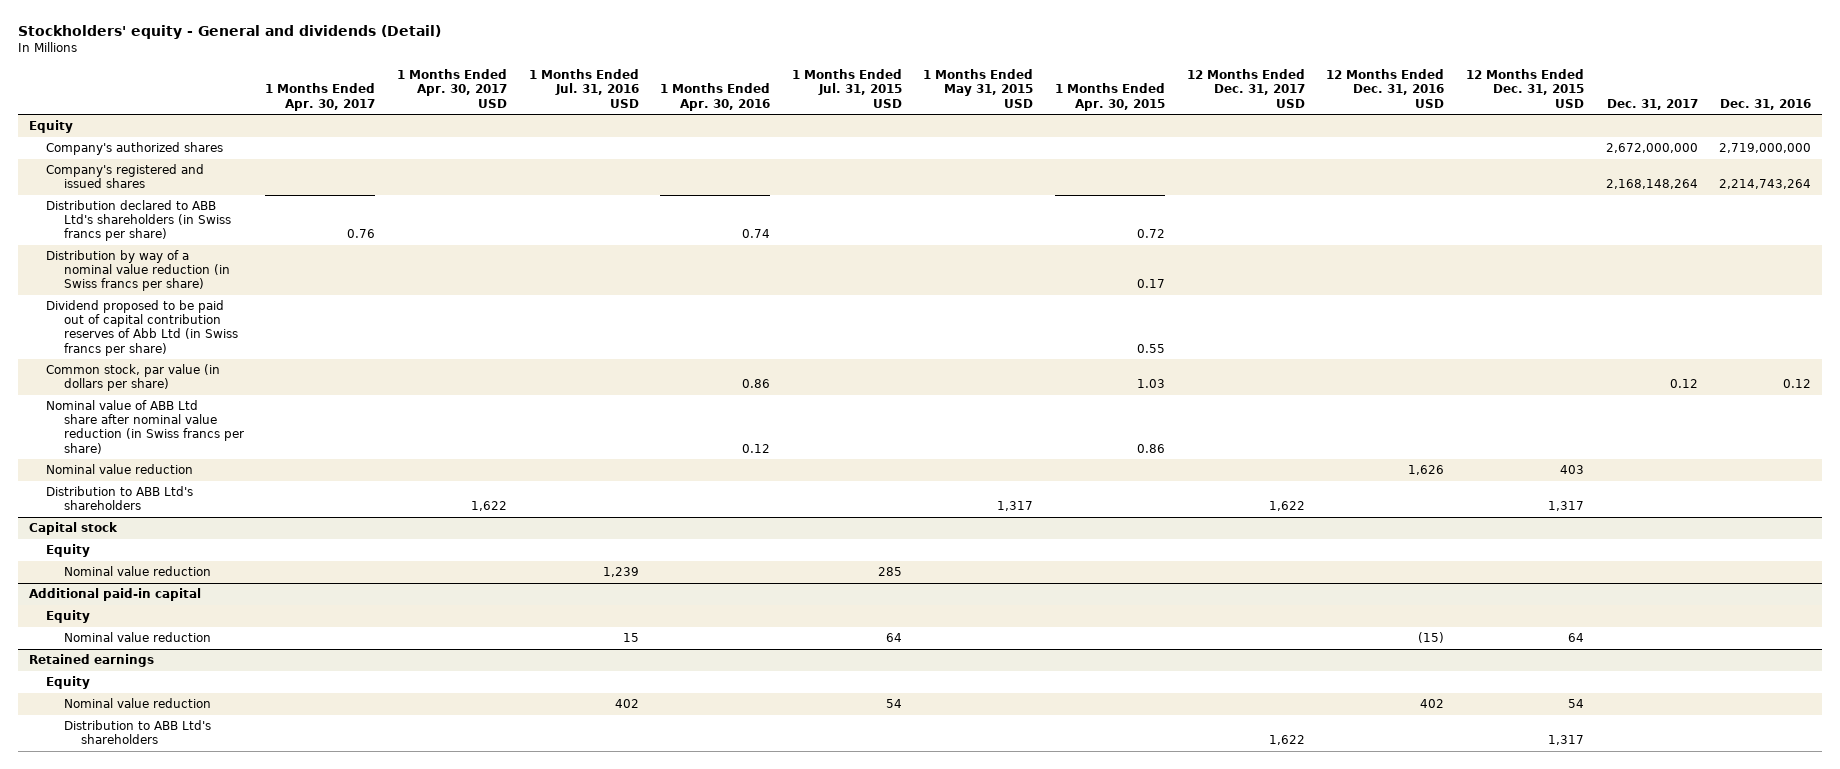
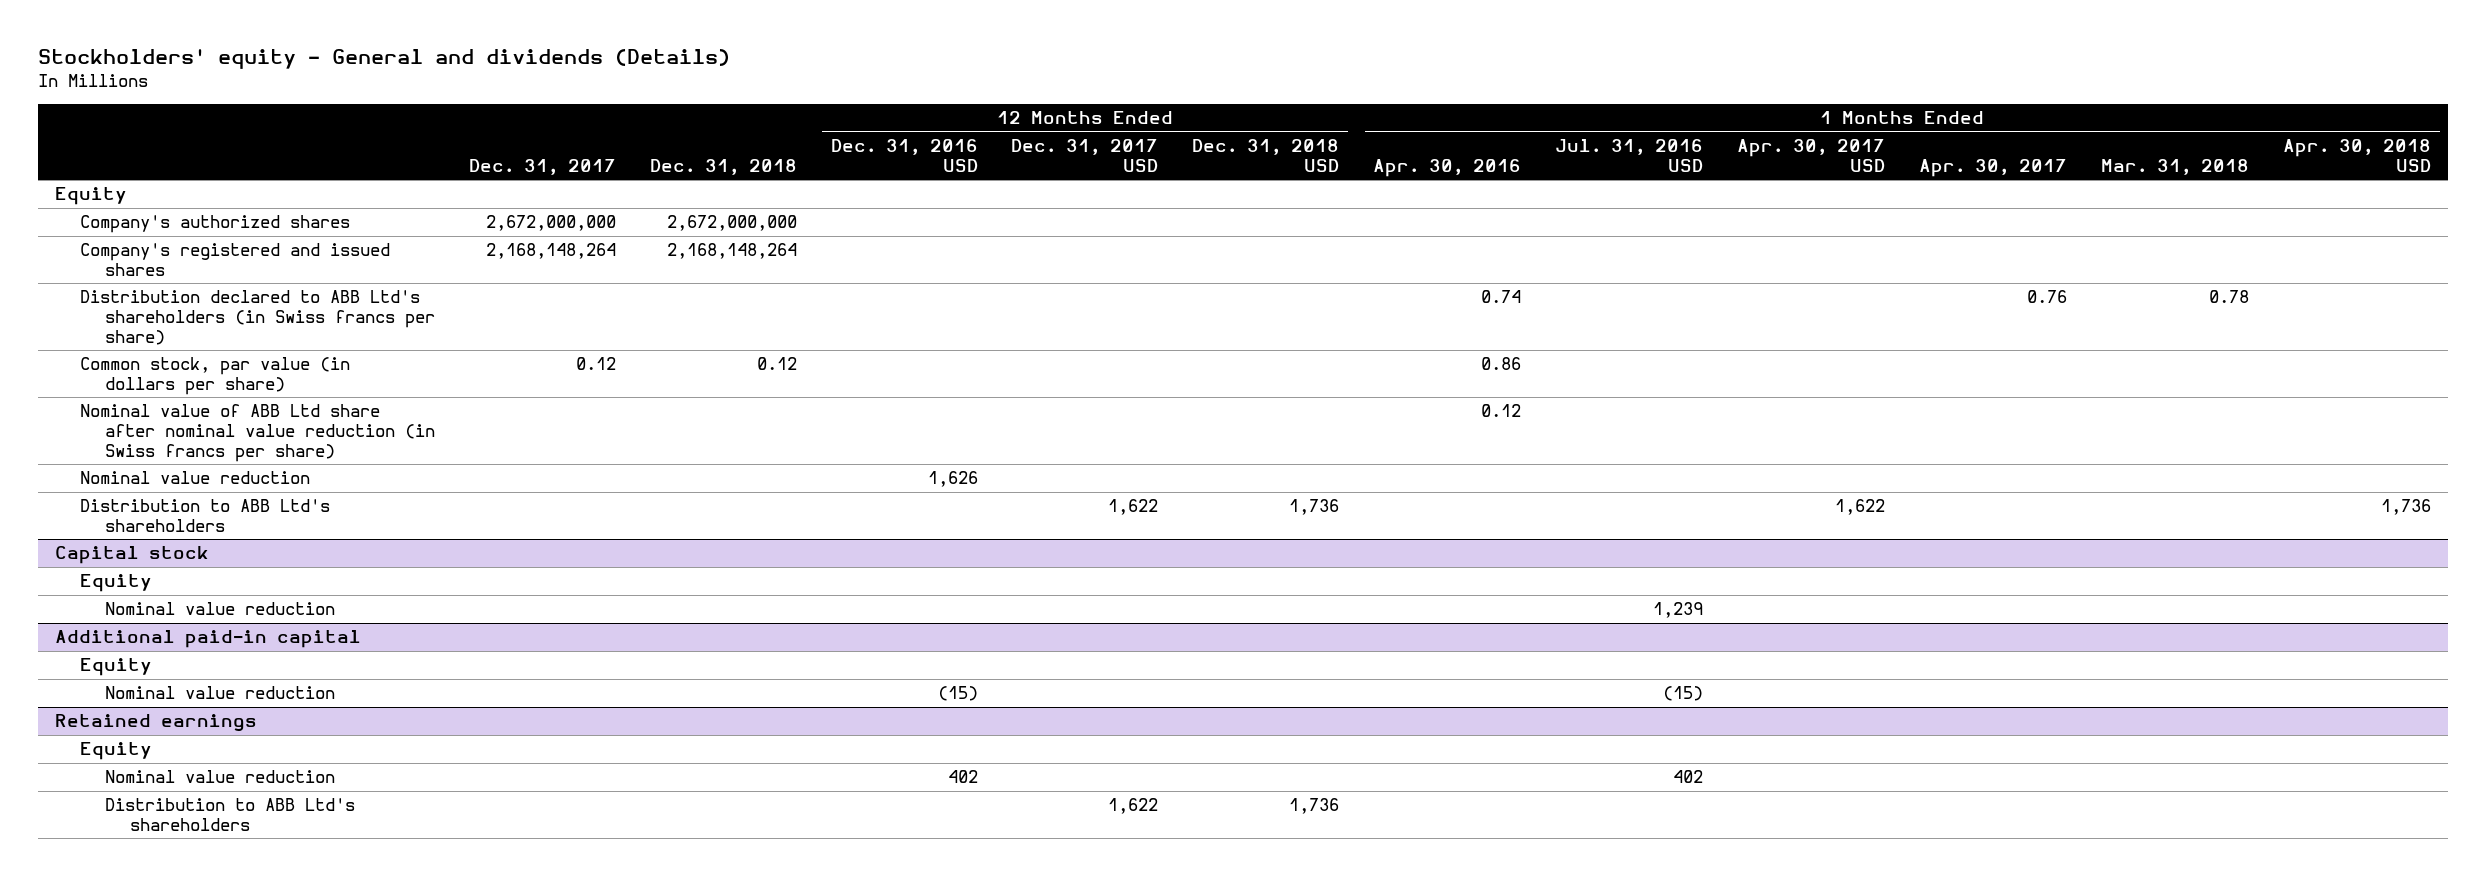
- Stockholders' equity - General and dividends (Detail)
+ Stockholders' equity - General and dividends (Details)
- | 1 Months Ended Apr. 30, 2017 | 1 Months Ended Apr. 30, 2017 USD | 1 Months Ended Jul. 31, 2016 USD | 1 Months Ended Apr. 30, 2016 | 1 Months Ended Jul. 31, 2015 USD | 1 Months Ended May 31, 2015 USD | 1 Months Ended Apr. 30, 2015 | 12 Months Ended Dec. 31, 2017 USD | 12 Months Ended Dec. 31, 2016 USD | 12 Months Ended Dec. 31, 2015 USD | Dec. 31, 2017 | Dec. 31, 2016
+ | Dec. 31, 2017 | Dec. 31, 2018 | 12 Months Ended Dec. 31, 2016 USD | 12 Months Ended Dec. 31, 2017 USD | 12 Months Ended Dec. 31, 2018 USD | 1 Months Ended Apr. 30, 2016 | 1 Months Ended Jul. 31, 2016 USD | 1 Months Ended Apr. 30, 2017 USD | 1 Months Ended Apr. 30, 2017 | 1 Months Ended Mar. 31, 2018 | 1 Months Ended Apr. 30, 2018 USD
- Distribution by way of a nominal value reduction (in Swiss francs per share) | | | | | | | 0.17 | | | | |
- Dividend proposed to be paid out of capital contribution reserves of Abb Ltd (in Swiss francs per share) | | | | | | | 0.55 | | | | |
@ Additional paid-in capital
- Nominal value reduction | | | 15 | | 64 | | | | (15) | 64 | |
+ Nominal value reduction | | | (15) | | | | (15) | | | |

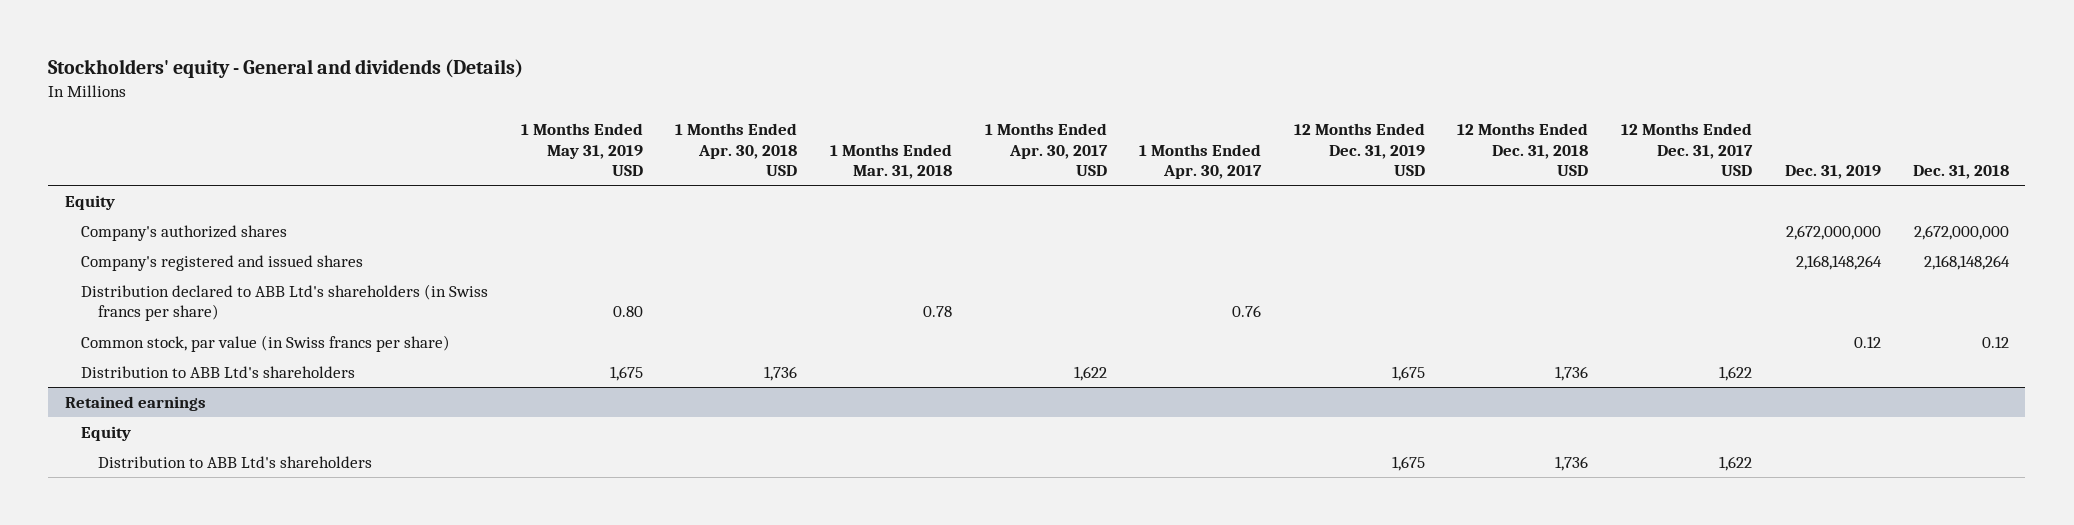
- | Dec. 31, 2017 | Dec. 31, 2018 | 12 Months Ended Dec. 31, 2016 USD | 12 Months Ended Dec. 31, 2017 USD | 12 Months Ended Dec. 31, 2018 USD | 1 Months Ended Apr. 30, 2016 | 1 Months Ended Jul. 31, 2016 USD | 1 Months Ended Apr. 30, 2017 USD | 1 Months Ended Apr. 30, 2017 | 1 Months Ended Mar. 31, 2018 | 1 Months Ended Apr. 30, 2018 USD
+ | 1 Months Ended May 31, 2019 USD | 1 Months Ended Apr. 30, 2018 USD | 1 Months Ended Mar. 31, 2018 | 1 Months Ended Apr. 30, 2017 USD | 1 Months Ended Apr. 30, 2017 | 12 Months Ended Dec. 31, 2019 USD | 12 Months Ended Dec. 31, 2018 USD | 12 Months Ended Dec. 31, 2017 USD | Dec. 31, 2019 | Dec. 31, 2018
- Common stock, par value (in dollars per share) | 0.12 | 0.12 | | | | 0.86 | | | | |
- Nominal value of ABB Ltd share after nominal value reduction (in Swiss francs per share) | | | | | | 0.12 | | | | |
- Nominal value reduction | | | 1,626 | | | | | | | |
+ Common stock, par value (in Swiss francs per share) | | | | | | | | | 0.12 | 0.12
- Capital stock
- Equity
- Nominal value reduction | | | | | | | 1,239 | | | |
- Additional paid-in capital
- Equity
- Nominal value reduction | | | (15) | | | | (15) | | | |
@ Retained earnings
- Nominal value reduction | | | 402 | | | | 402 | | | |

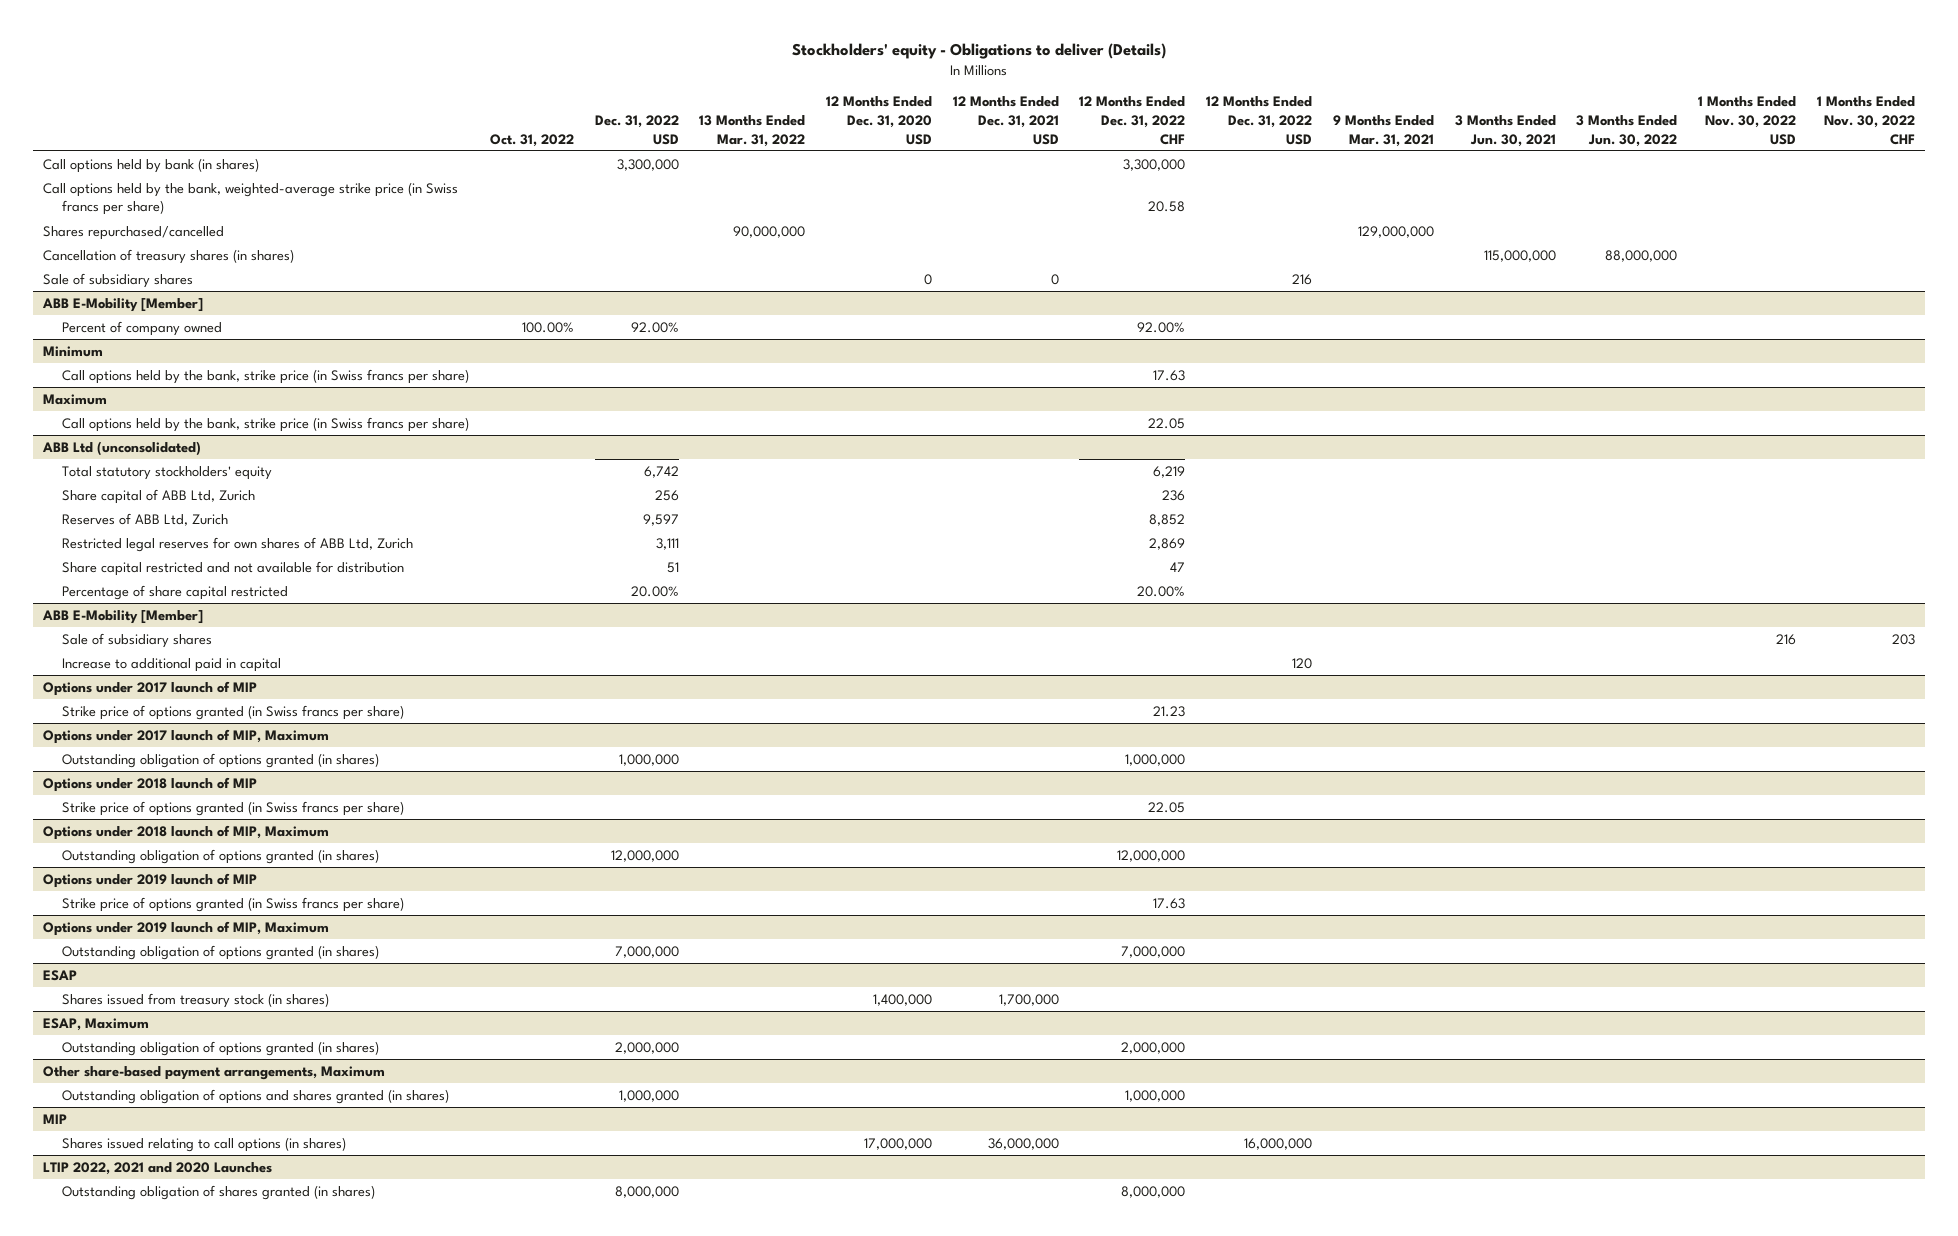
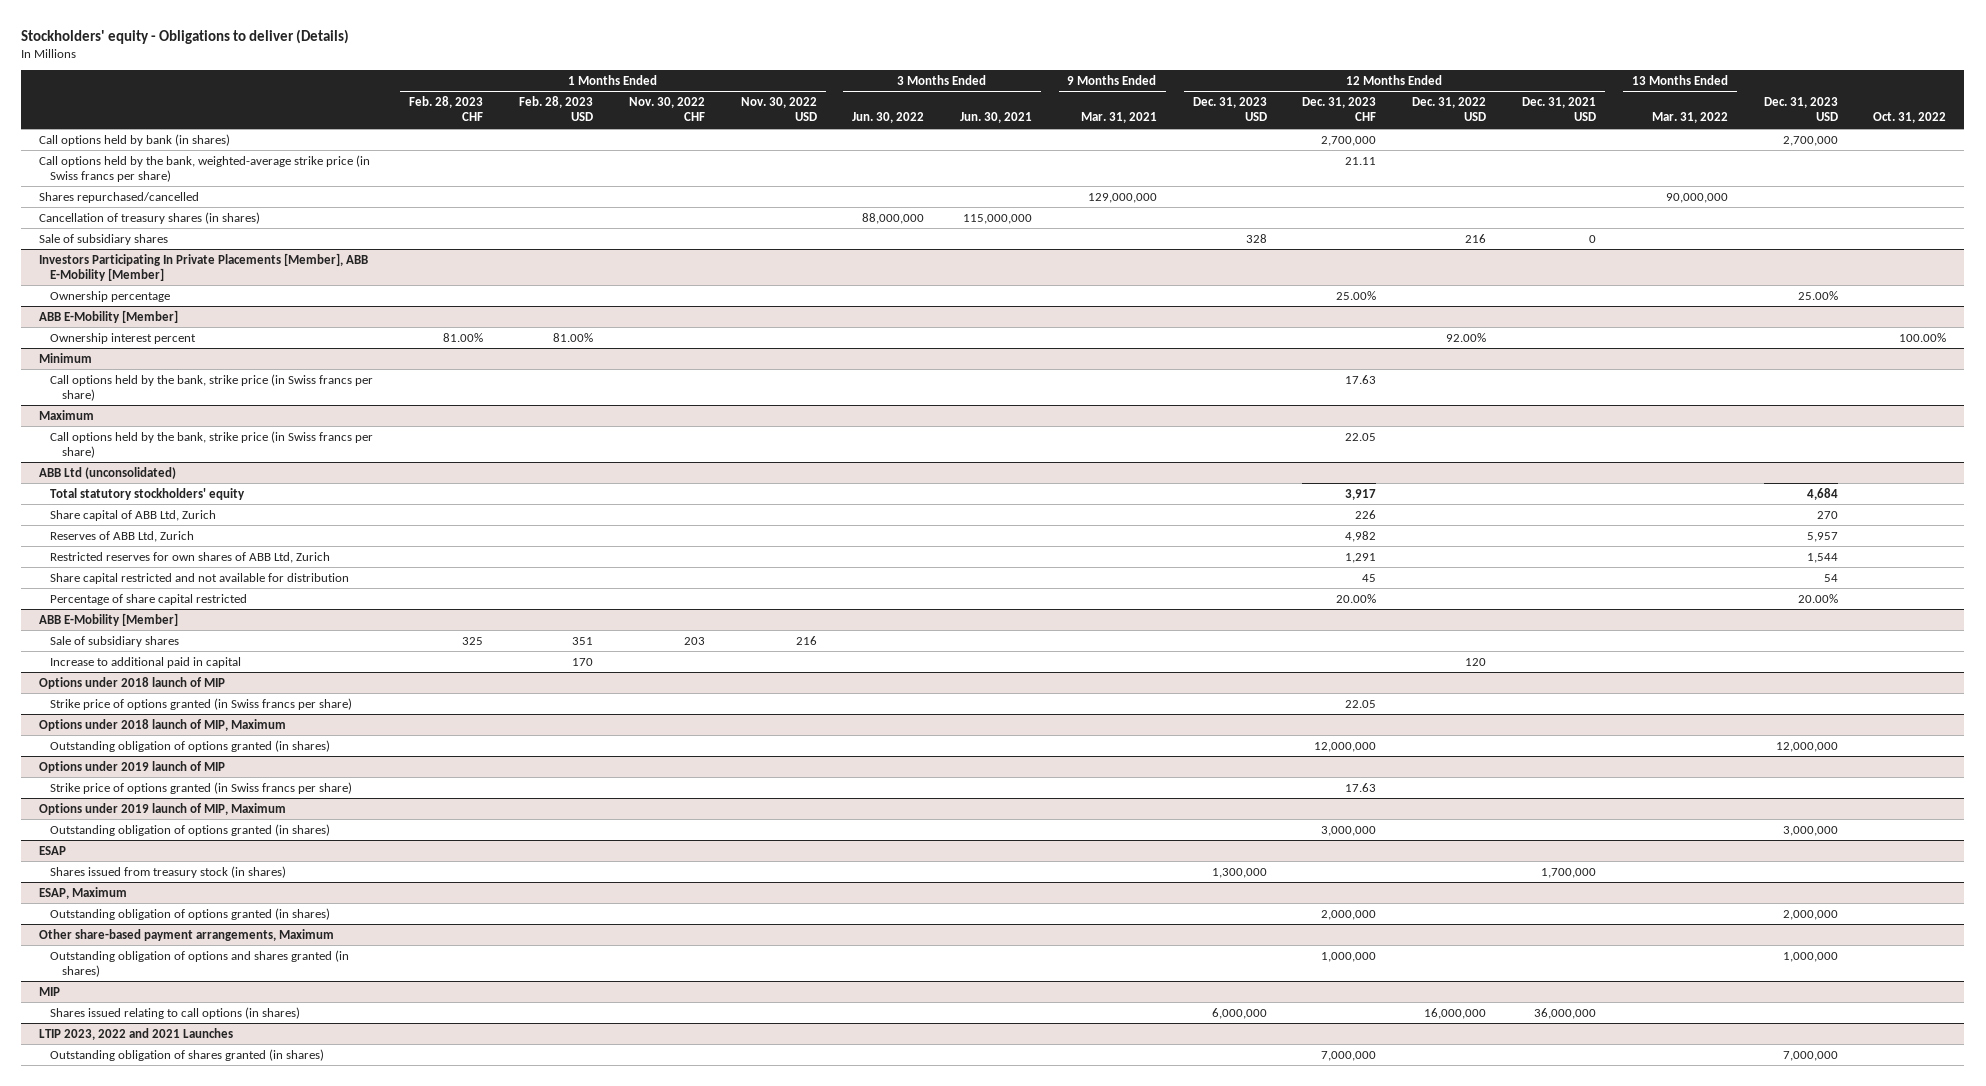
- | Oct. 31, 2022 | Dec. 31, 2022 USD | 13 Months Ended Mar. 31, 2022 | 12 Months Ended Dec. 31, 2020 USD | 12 Months Ended Dec. 31, 2021 USD | 12 Months Ended Dec. 31, 2022 CHF | 12 Months Ended Dec. 31, 2022 USD | 9 Months Ended Mar. 31, 2021 | 3 Months Ended Jun. 30, 2021 | 3 Months Ended Jun. 30, 2022 | 1 Months Ended Nov. 30, 2022 USD | 1 Months Ended Nov. 30, 2022 CHF
+ | 1 Months Ended Feb. 28, 2023 CHF | 1 Months Ended Feb. 28, 2023 USD | 1 Months Ended Nov. 30, 2022 CHF | 1 Months Ended Nov. 30, 2022 USD | 3 Months Ended Jun. 30, 2022 | 3 Months Ended Jun. 30, 2021 | 9 Months Ended Mar. 31, 2021 | 12 Months Ended Dec. 31, 2023 USD | 12 Months Ended Dec. 31, 2023 CHF | 12 Months Ended Dec. 31, 2022 USD | 12 Months Ended Dec. 31, 2021 USD | 13 Months Ended Mar. 31, 2022 | Dec. 31, 2023 USD | Oct. 31, 2022
+ Investors Participating In Private Placements [Member], ABB E-Mobility [Member]
+ Ownership percentage | | | | | | | | | 25.00% | | | | 25.00% |
@ ABB E-Mobility [Member]
- Percent of company owned | 100.00% | 92.00% | | | | 92.00% | | | | | |
+ Ownership interest percent | 81.00% | 81.00% | | | | | | | | 92.00% | | | | 100.00%
@ ABB Ltd (unconsolidated)
- Restricted legal reserves for own shares of ABB Ltd, Zurich | | 3,111 | | | | 2,869 | | | | | |
+ Restricted reserves for own shares of ABB Ltd, Zurich | | | | | | | | | 1,291 | | | | 1,544 |
- Options under 2017 launch of MIP
- Strike price of options granted (in Swiss francs per share) | | | | | | 21.23 | | | | | |
- Options under 2017 launch of MIP, Maximum
- Outstanding obligation of options granted (in shares) | | 1,000,000 | | | | 1,000,000 | | | | | |
- LTIP 2022, 2021 and 2020 Launches
- Outstanding obligation of shares granted (in shares) | | 8,000,000 | | | | 8,000,000 | | | | | |
+ LTIP 2023, 2022 and 2021 Launches
+ Outstanding obligation of shares granted (in shares) | | | | | | | | | 7,000,000 | | | | 7,000,000 |

